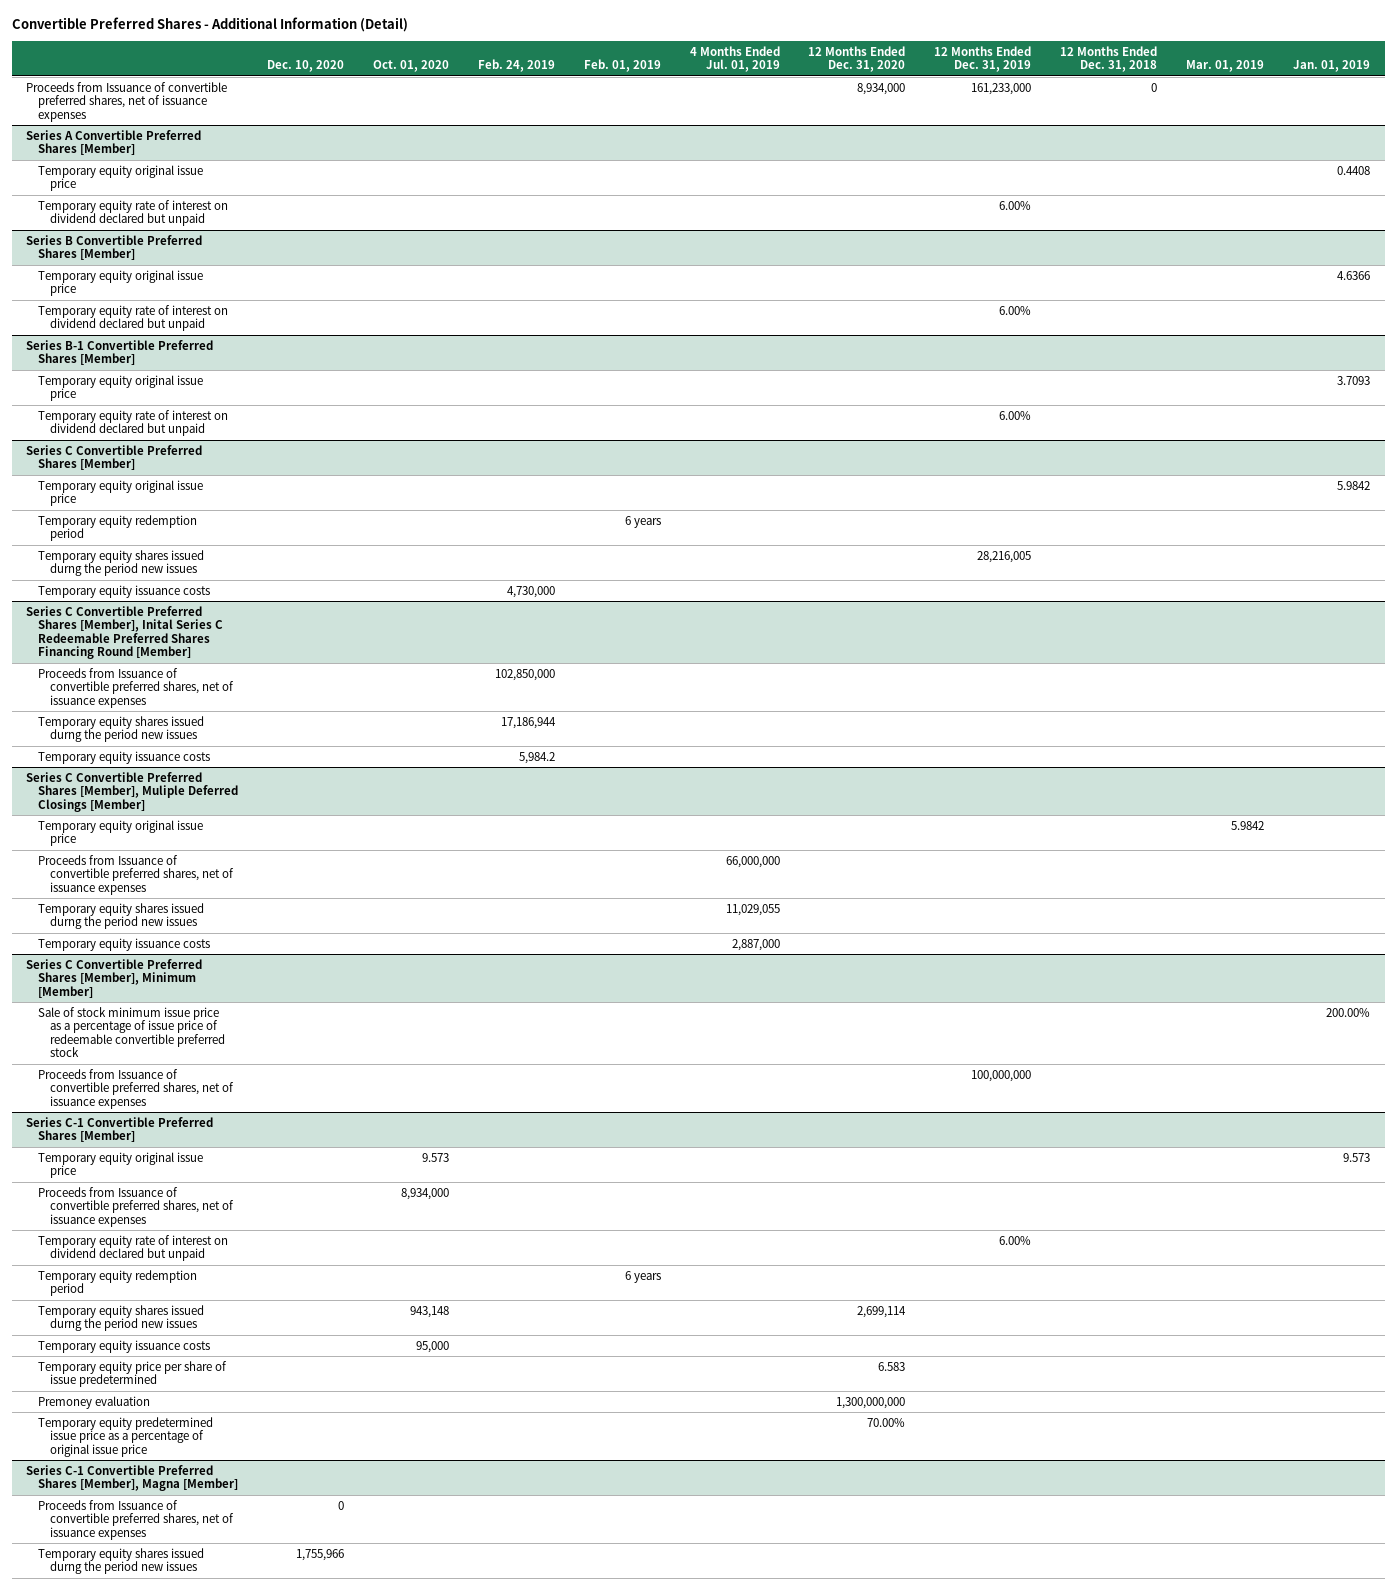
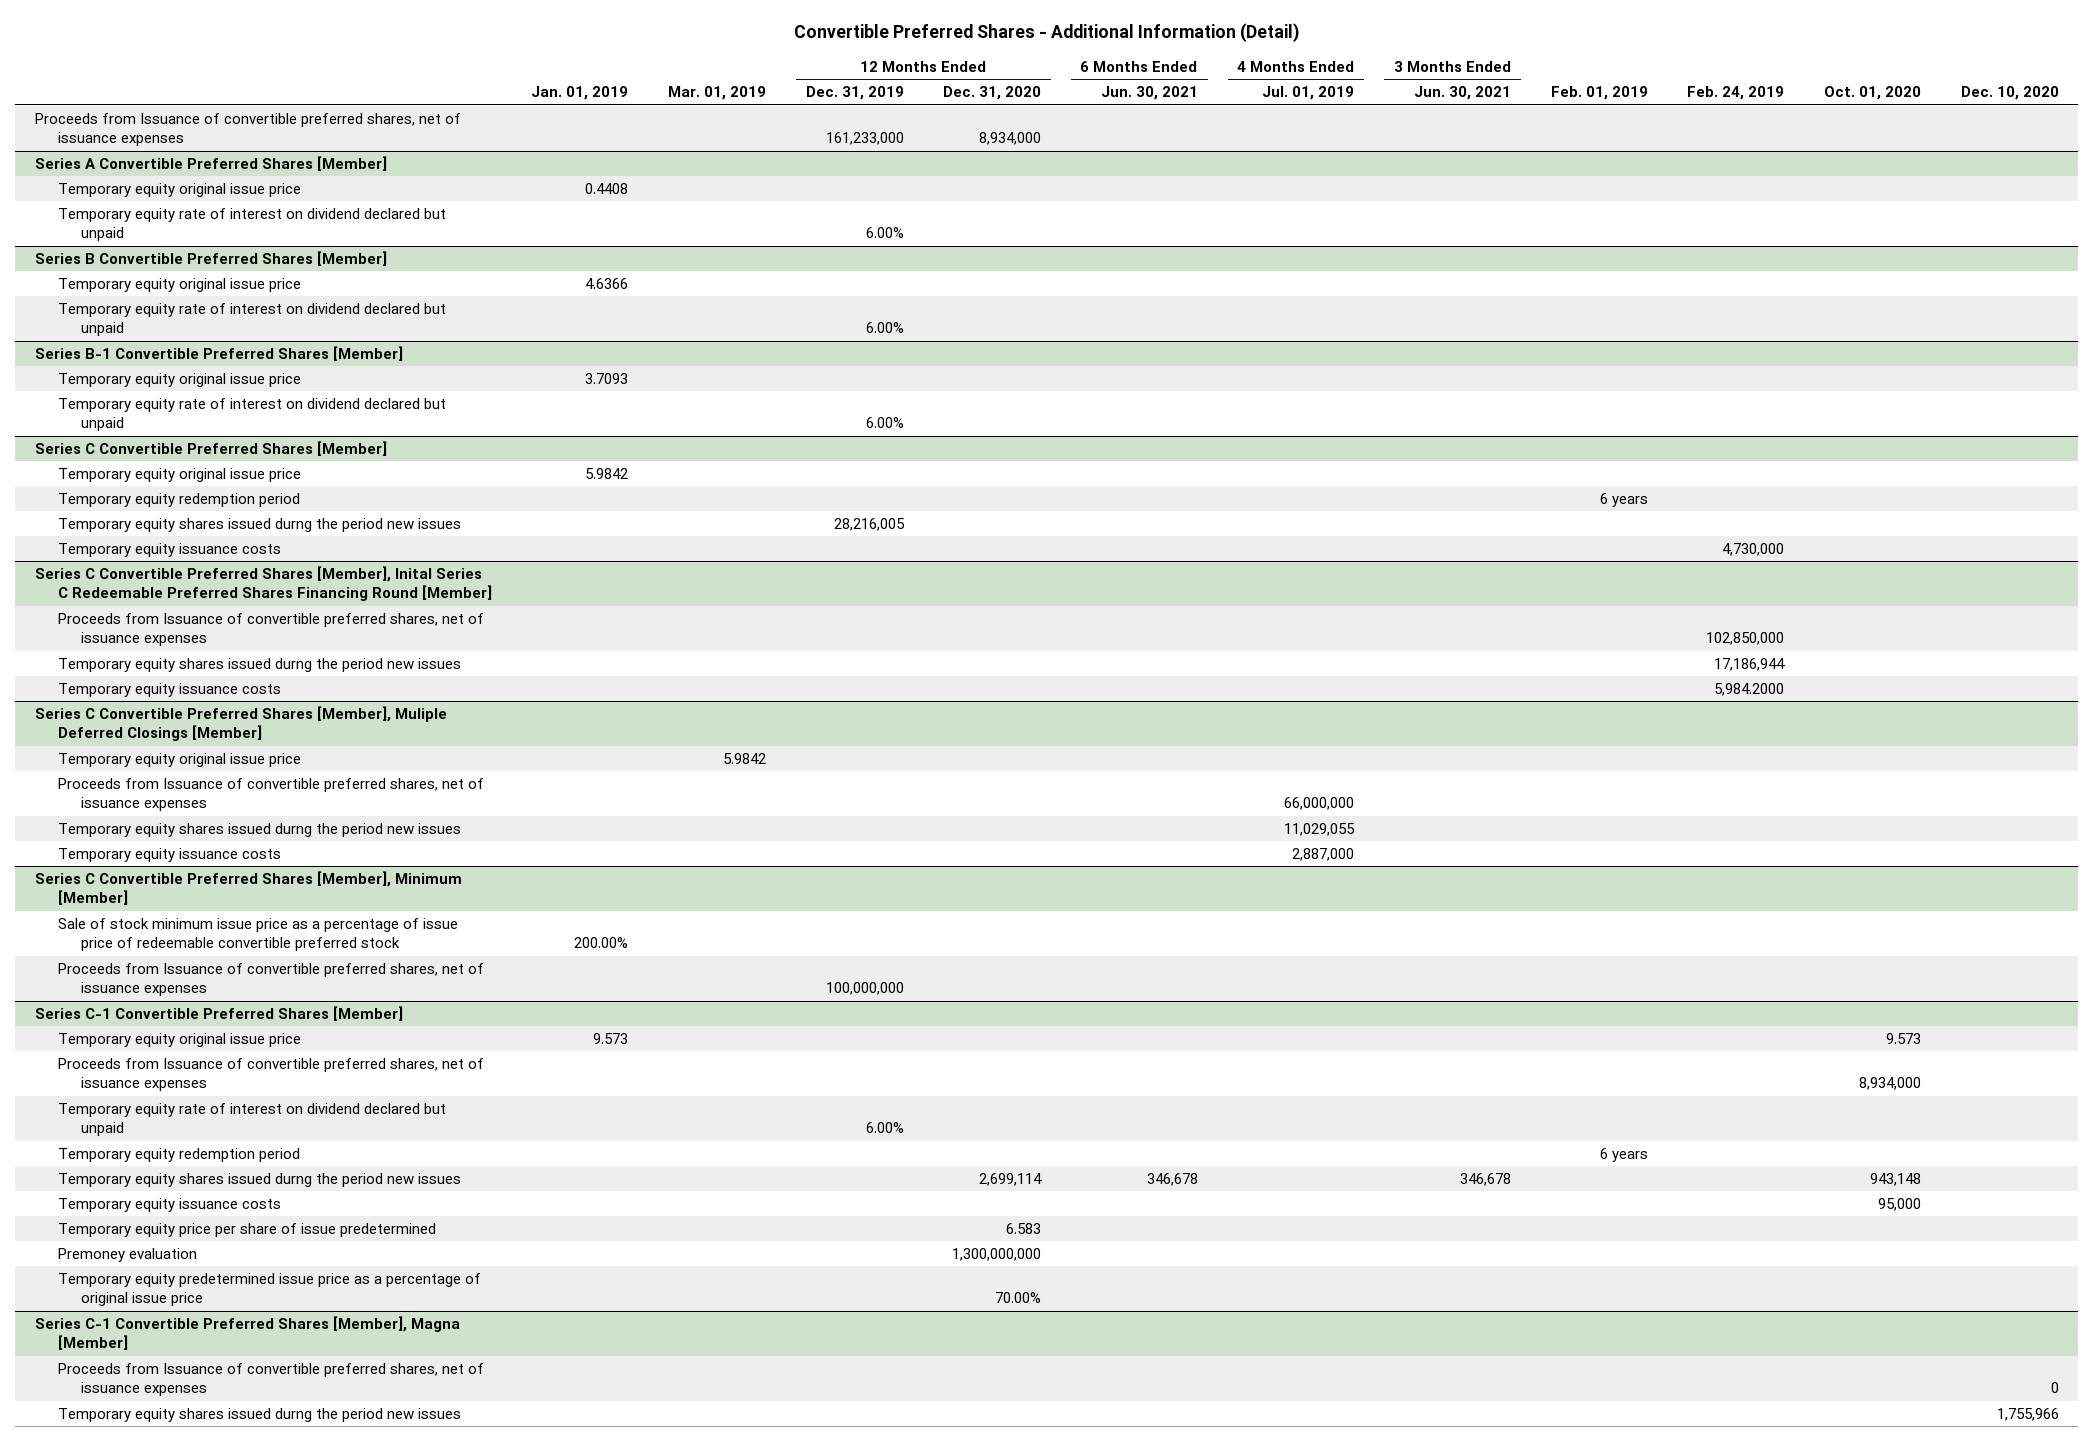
- | Dec. 10, 2020 | Oct. 01, 2020 | Feb. 24, 2019 | Feb. 01, 2019 | 4 Months Ended Jul. 01, 2019 | 12 Months Ended Dec. 31, 2020 | 12 Months Ended Dec. 31, 2019 | 12 Months Ended Dec. 31, 2018 | Mar. 01, 2019 | Jan. 01, 2019
+ | Jan. 01, 2019 | Mar. 01, 2019 | 12 Months Ended Dec. 31, 2019 | 12 Months Ended Dec. 31, 2020 | 6 Months Ended Jun. 30, 2021 | 4 Months Ended Jul. 01, 2019 | 3 Months Ended Jun. 30, 2021 | Feb. 01, 2019 | Feb. 24, 2019 | Oct. 01, 2020 | Dec. 10, 2020
@ Series C Convertible Preferred Shares [Member], Inital Series C Redeemable Preferred Shares Financing Round [Member]
- Temporary equity issuance costs | | | 5,984.2 | | | | | | |
+ Temporary equity issuance costs | | | | | | | | | 5,984.2000 | |

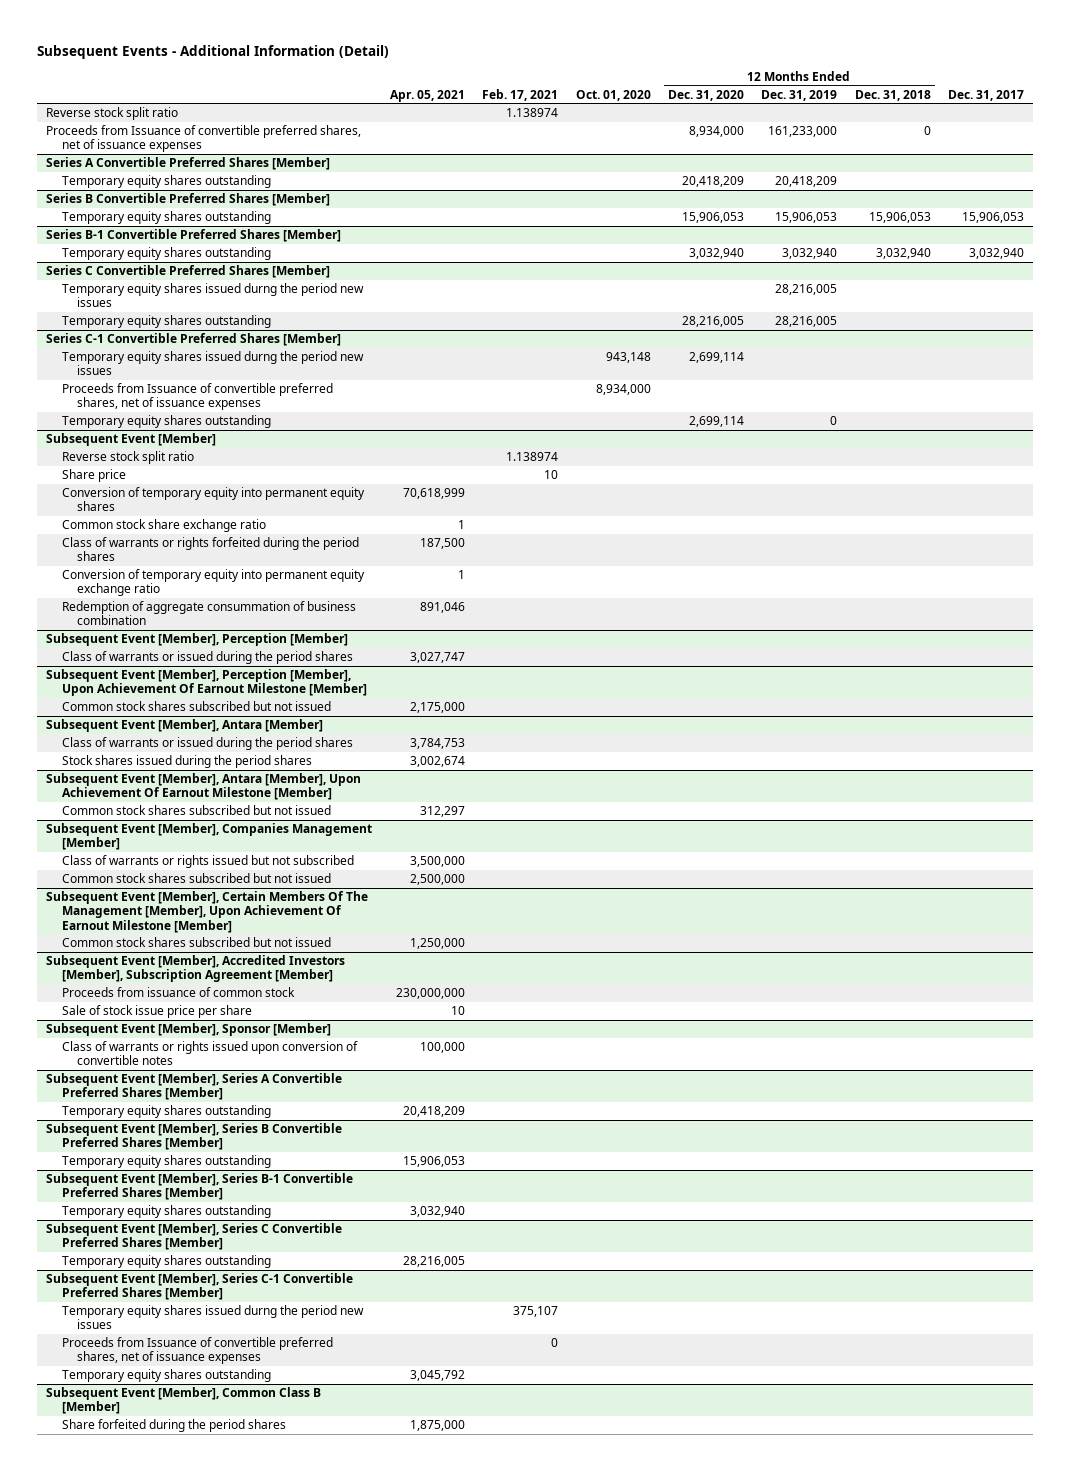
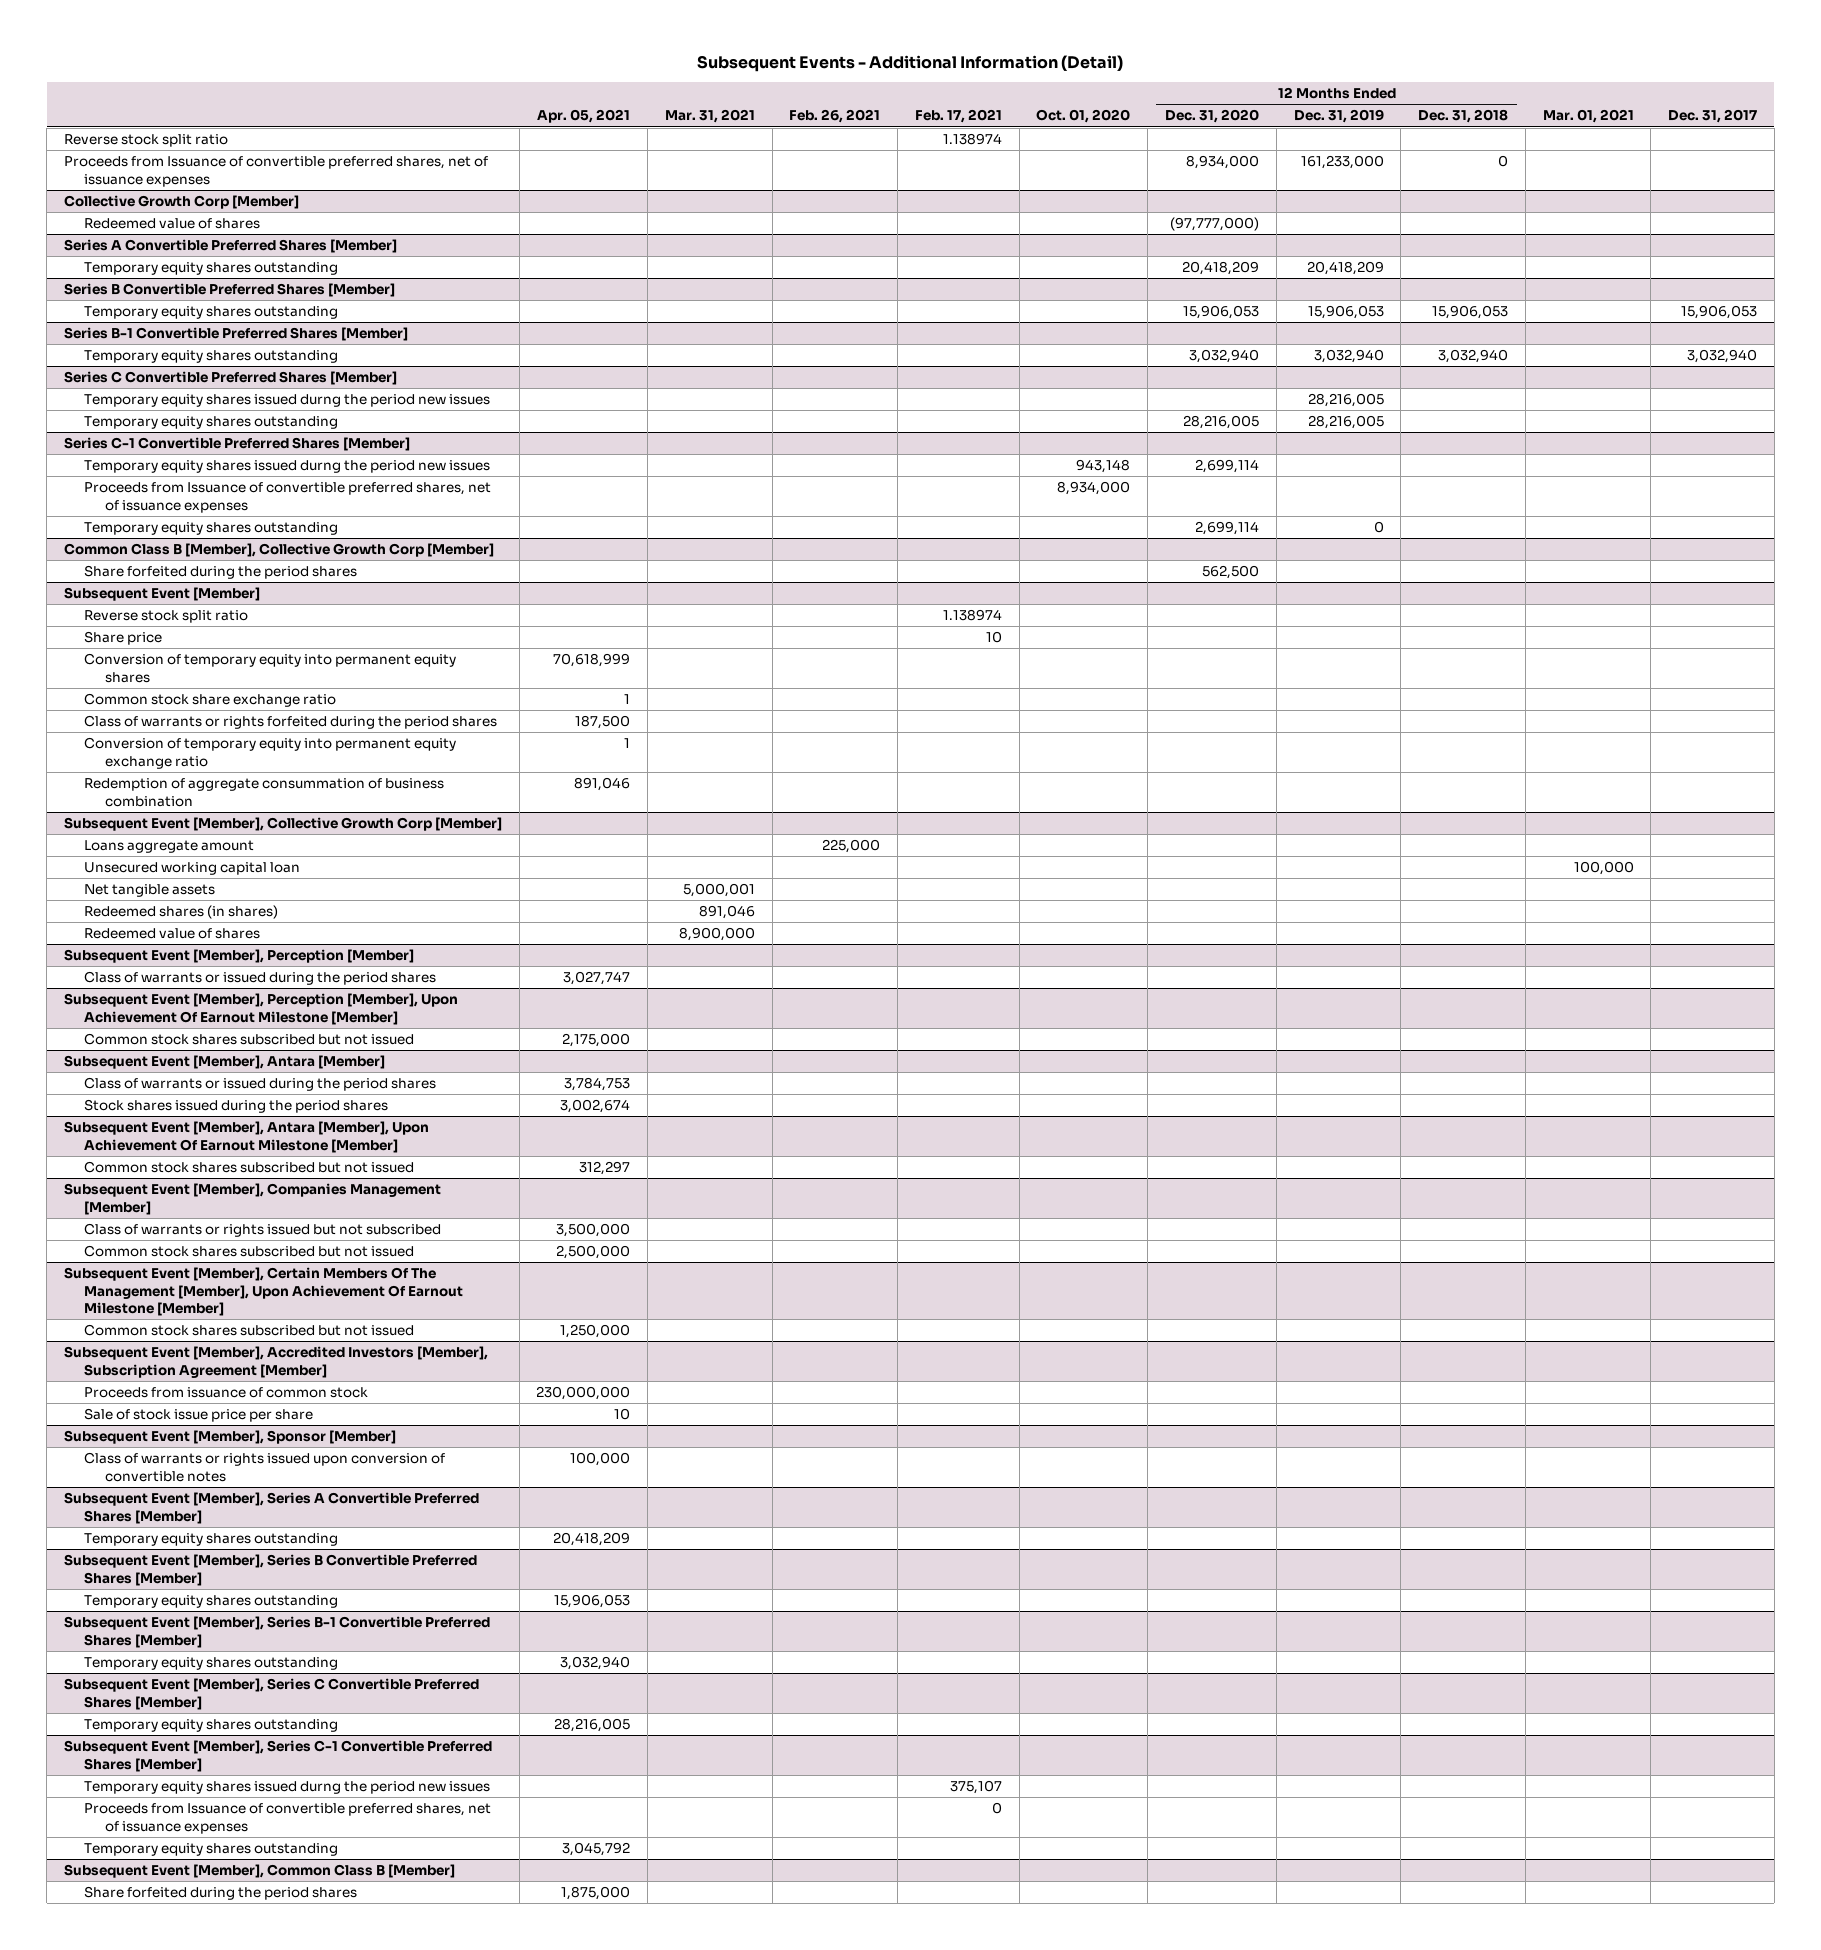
- | Apr. 05, 2021 | Feb. 17, 2021 | Oct. 01, 2020 | 12 Months Ended Dec. 31, 2020 | 12 Months Ended Dec. 31, 2019 | 12 Months Ended Dec. 31, 2018 | Dec. 31, 2017
+ | Apr. 05, 2021 | Mar. 31, 2021 | Feb. 26, 2021 | Feb. 17, 2021 | Oct. 01, 2020 | 12 Months Ended Dec. 31, 2020 | 12 Months Ended Dec. 31, 2019 | 12 Months Ended Dec. 31, 2018 | Mar. 01, 2021 | Dec. 31, 2017
+ Collective Growth Corp [Member]
+ Redeemed value of shares | | | | | | (97,777,000) | | | |
+ Common Class B [Member], Collective Growth Corp [Member]
+ Share forfeited during the period shares | | | | | | 562,500 | | | |
+ Subsequent Event [Member], Collective Growth Corp [Member]
+ Loans aggregate amount | | | 225,000 | | | | | | |
+ Unsecured working capital loan | | | | | | | | | 100,000 |
+ Net tangible assets | | 5,000,001 | | | | | | | |
+ Redeemed shares (in shares) | | 891,046 | | | | | | | |
+ Redeemed value of shares | | 8,900,000 | | | | | | | |

